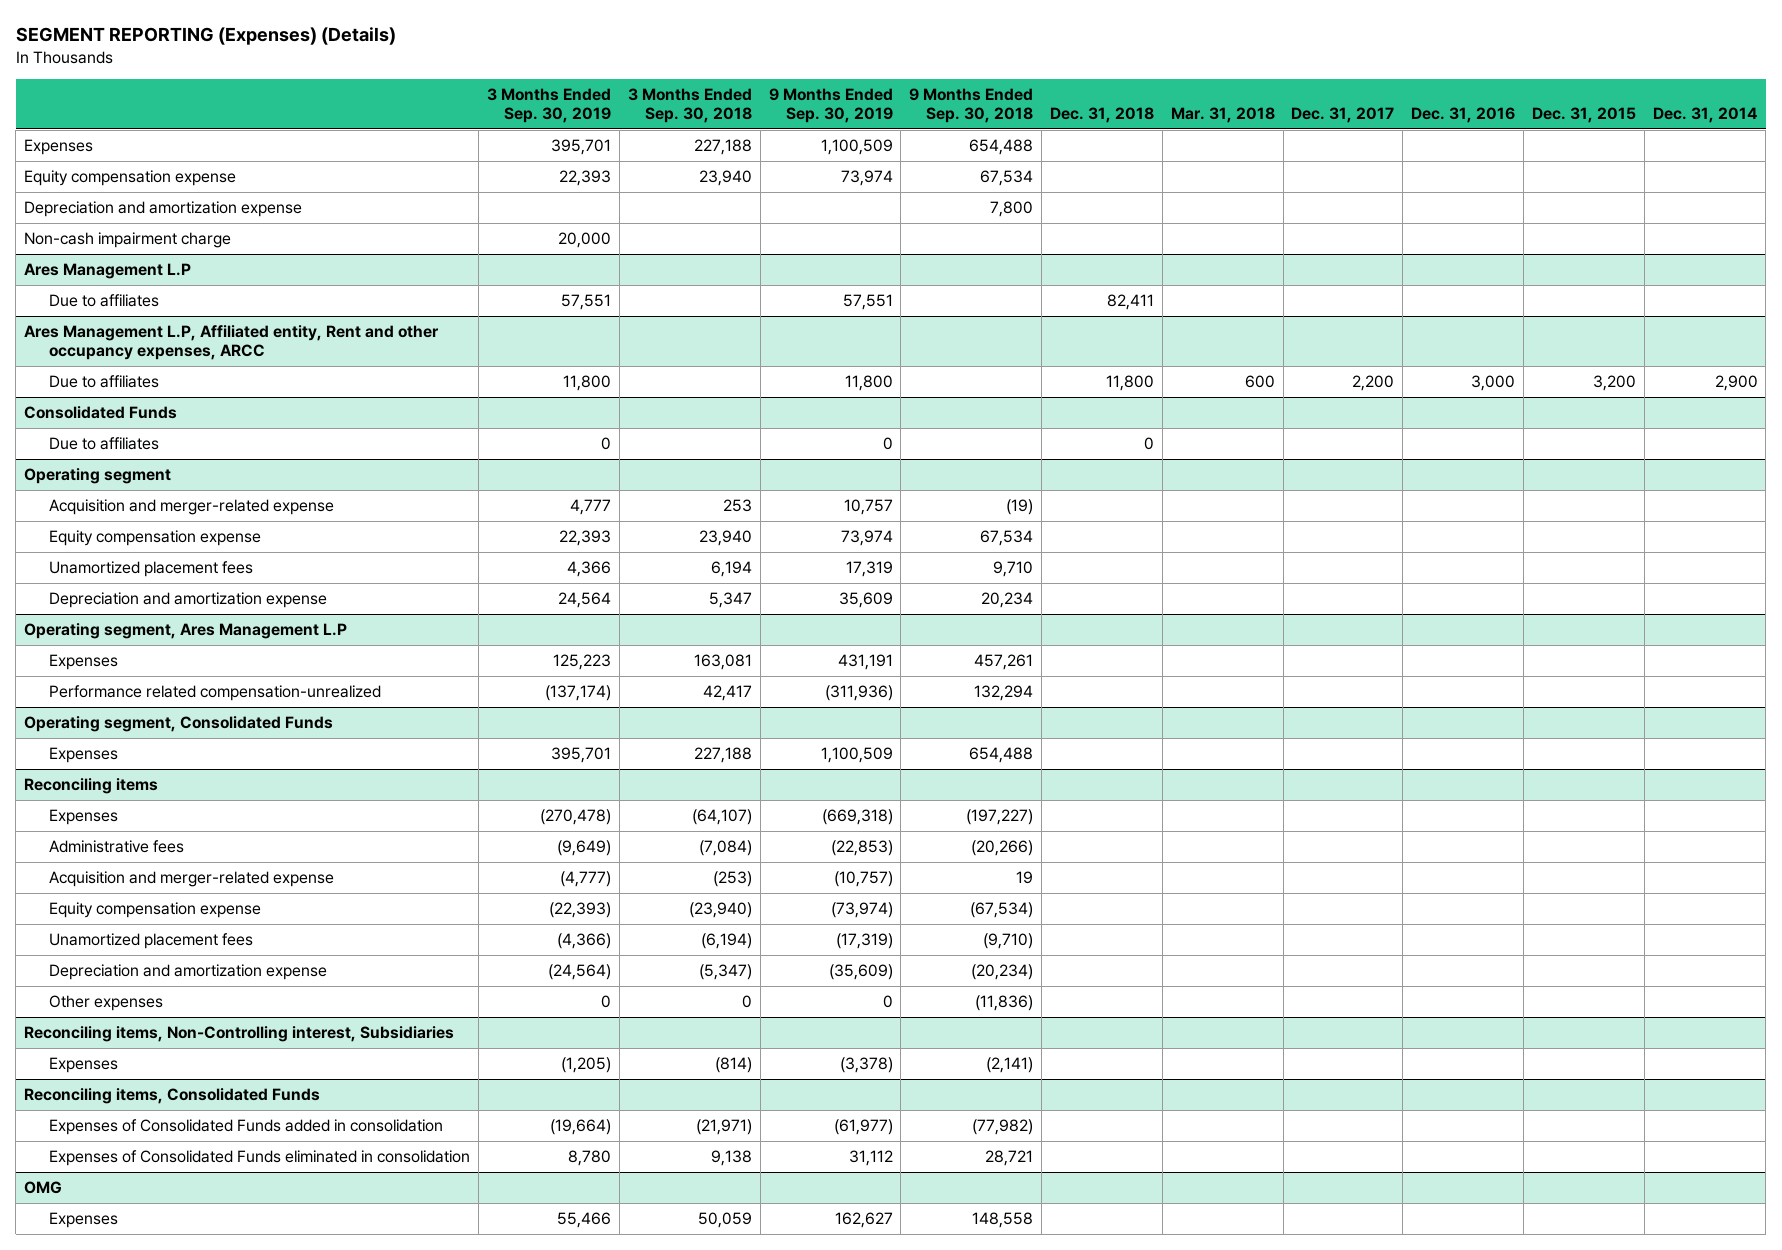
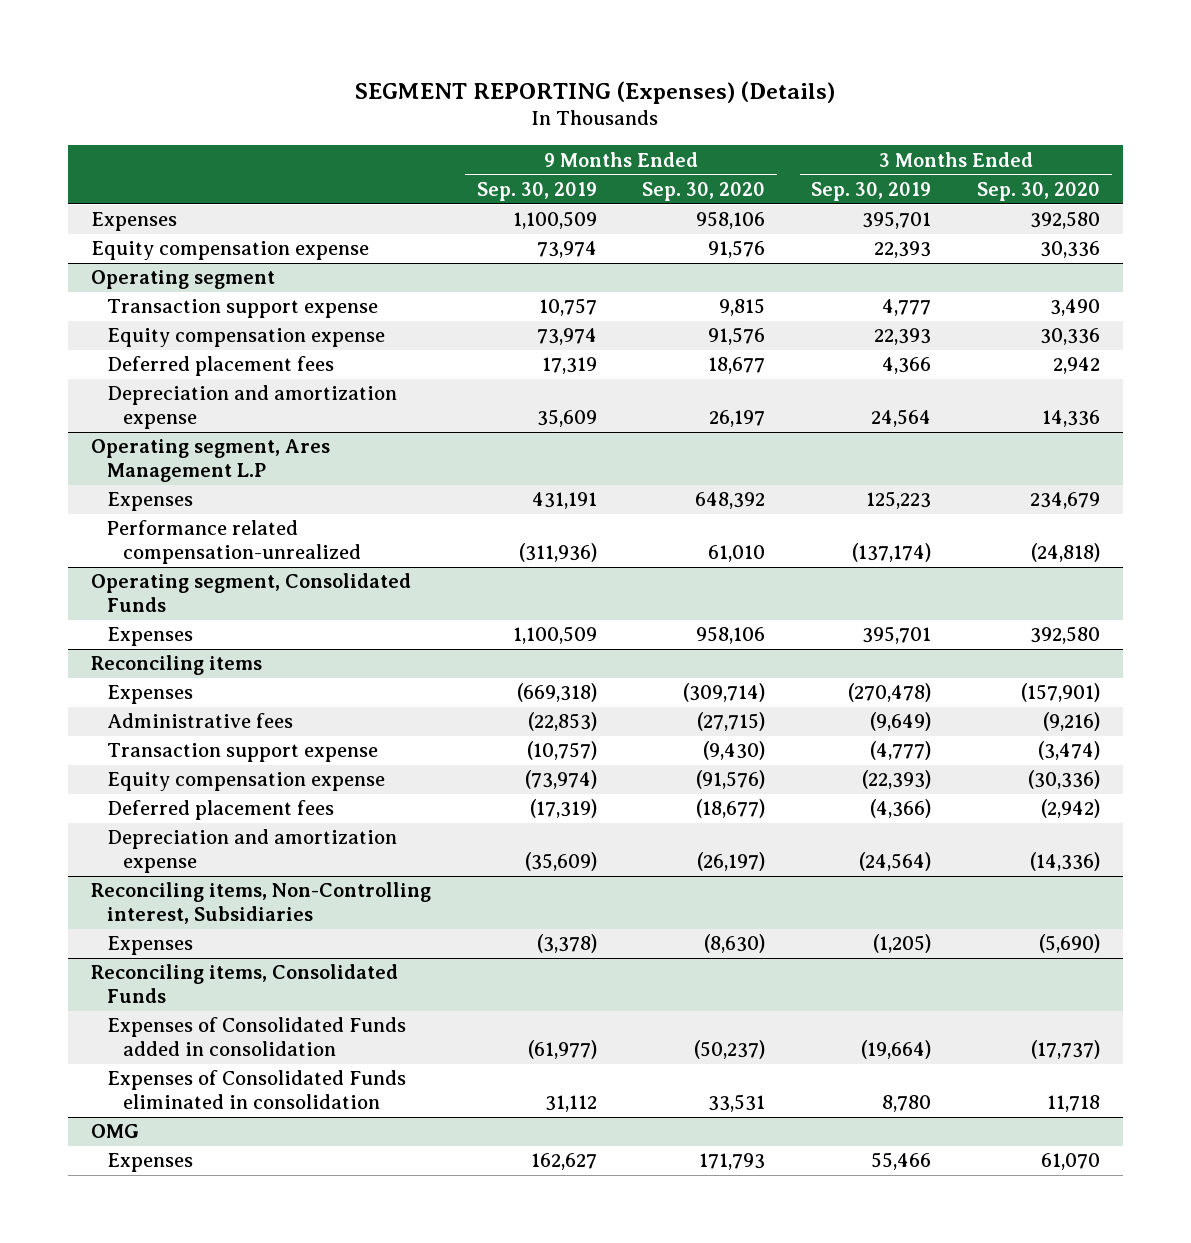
- | 3 Months Ended Sep. 30, 2019 | 3 Months Ended Sep. 30, 2018 | 9 Months Ended Sep. 30, 2019 | 9 Months Ended Sep. 30, 2018 | Dec. 31, 2018 | Mar. 31, 2018 | Dec. 31, 2017 | Dec. 31, 2016 | Dec. 31, 2015 | Dec. 31, 2014
+ | 9 Months Ended Sep. 30, 2019 | 9 Months Ended Sep. 30, 2020 | 3 Months Ended Sep. 30, 2019 | 3 Months Ended Sep. 30, 2020
- Depreciation and amortization expense | | | | 7,800 | | | | | |
- Non-cash impairment charge | 20,000 | | | | | | | | |
- Ares Management L.P
- Due to affiliates | 57,551 | | 57,551 | | 82,411 | | | | |
- Ares Management L.P, Affiliated entity, Rent and other occupancy expenses, ARCC
- Due to affiliates | 11,800 | | 11,800 | | 11,800 | 600 | 2,200 | 3,000 | 3,200 | 2,900
- Consolidated Funds
- Due to affiliates | 0 | | 0 | | 0 | | | | |
@ Operating segment
- Acquisition and merger-related expense | 4,777 | 253 | 10,757 | (19) | | | | | |
+ Transaction support expense | 10,757 | 9,815 | 4,777 | 3,490
- Unamortized placement fees | 4,366 | 6,194 | 17,319 | 9,710 | | | | | |
+ Deferred placement fees | 17,319 | 18,677 | 4,366 | 2,942
@ Reconciling items
- Acquisition and merger-related expense | (4,777) | (253) | (10,757) | 19 | | | | | |
+ Transaction support expense | (10,757) | (9,430) | (4,777) | (3,474)
- Unamortized placement fees | (4,366) | (6,194) | (17,319) | (9,710) | | | | | |
+ Deferred placement fees | (17,319) | (18,677) | (4,366) | (2,942)
- Other expenses | 0 | 0 | 0 | (11,836) | | | | | |

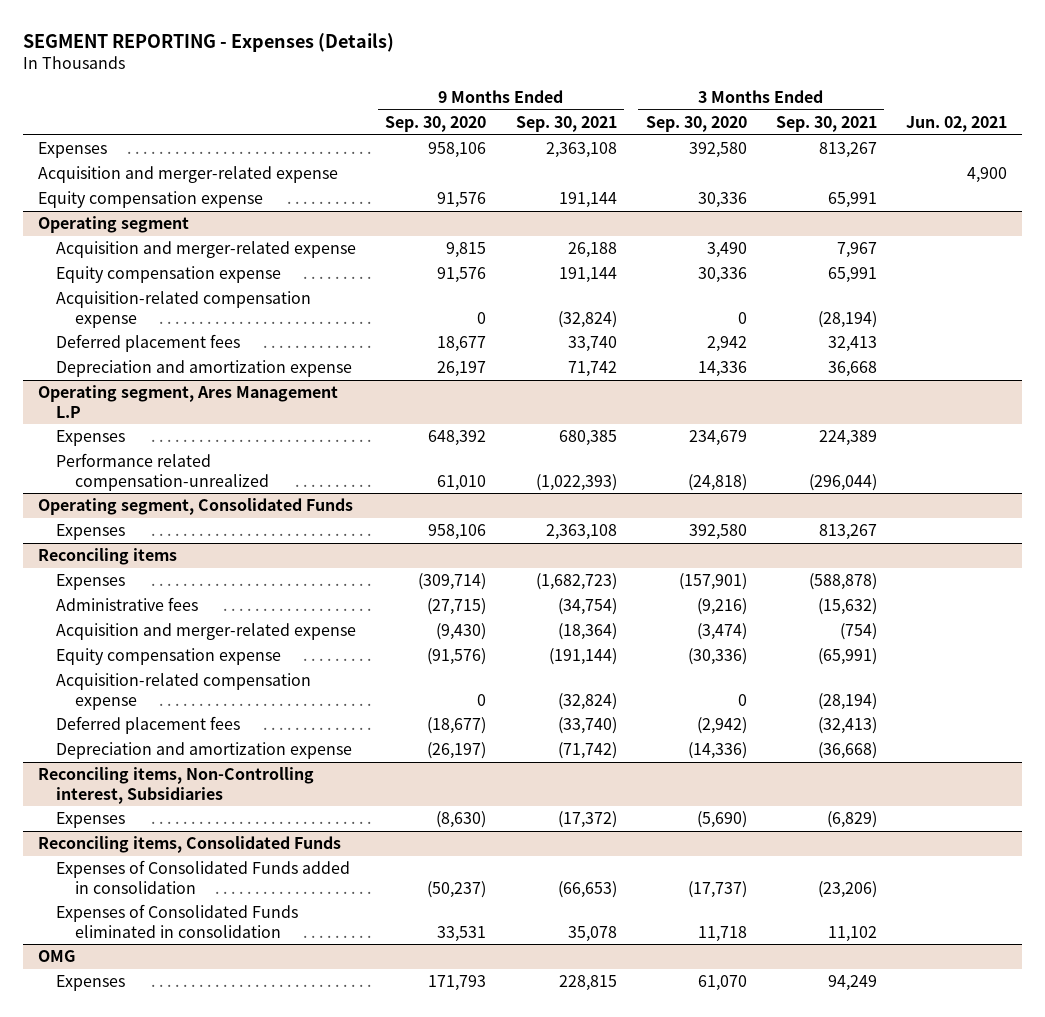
- SEGMENT REPORTING (Expenses) (Details)
+ SEGMENT REPORTING - Expenses (Details)
- | 9 Months Ended Sep. 30, 2019 | 9 Months Ended Sep. 30, 2020 | 3 Months Ended Sep. 30, 2019 | 3 Months Ended Sep. 30, 2020
+ | 9 Months Ended Sep. 30, 2020 | 9 Months Ended Sep. 30, 2021 | 3 Months Ended Sep. 30, 2020 | 3 Months Ended Sep. 30, 2021 | Jun. 02, 2021
+ Acquisition and merger-related expense | | | | | 4,900
@ Operating segment
- Transaction support expense | 10,757 | 9,815 | 4,777 | 3,490
+ Acquisition and merger-related expense | 9,815 | 26,188 | 3,490 | 7,967 |
+ Acquisition-related compensation expense | 0 | (32,824) | 0 | (28,194) |
@ Reconciling items
- Transaction support expense | (10,757) | (9,430) | (4,777) | (3,474)
+ Acquisition and merger-related expense | (9,430) | (18,364) | (3,474) | (754) |
+ Acquisition-related compensation expense | 0 | (32,824) | 0 | (28,194) |

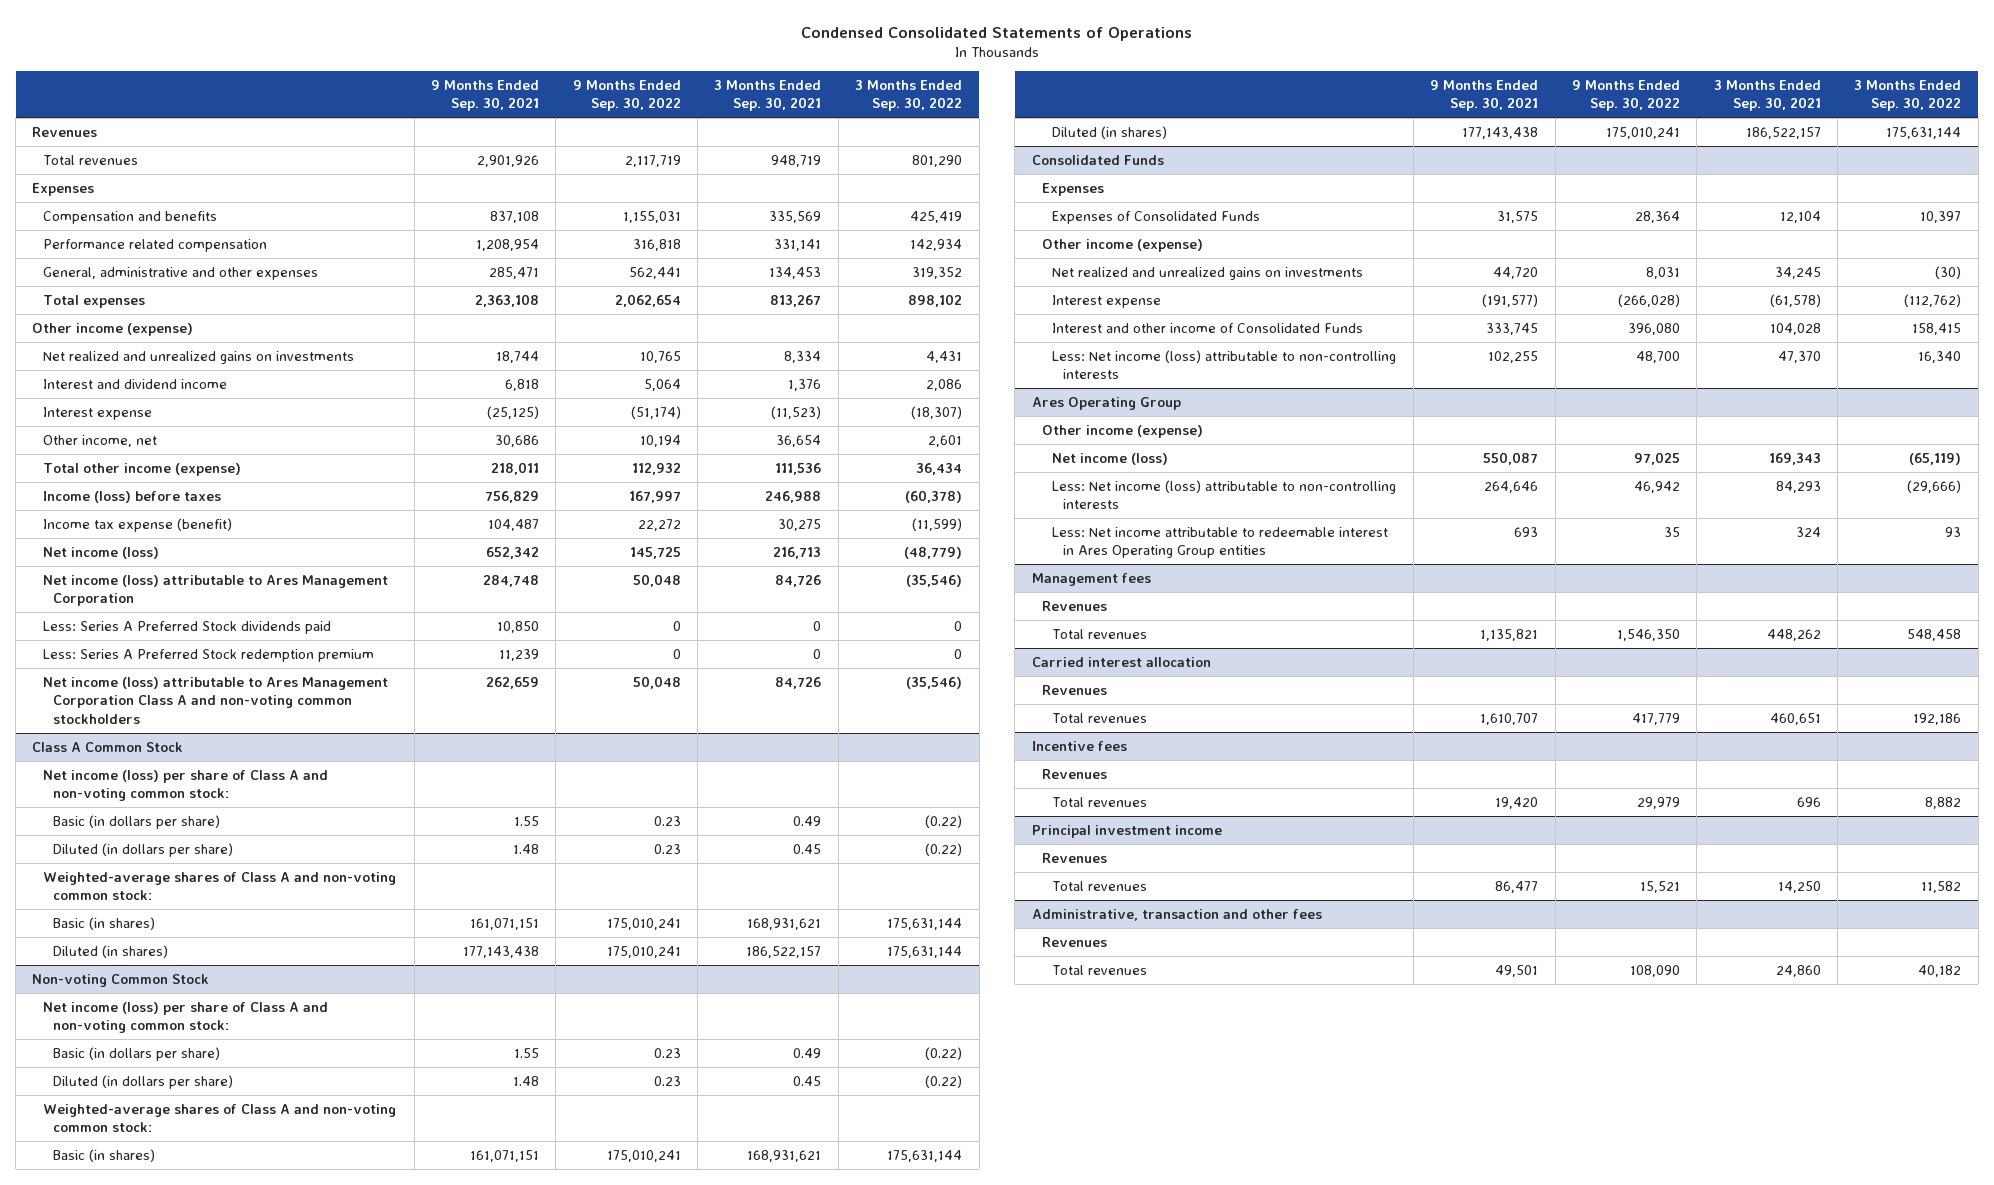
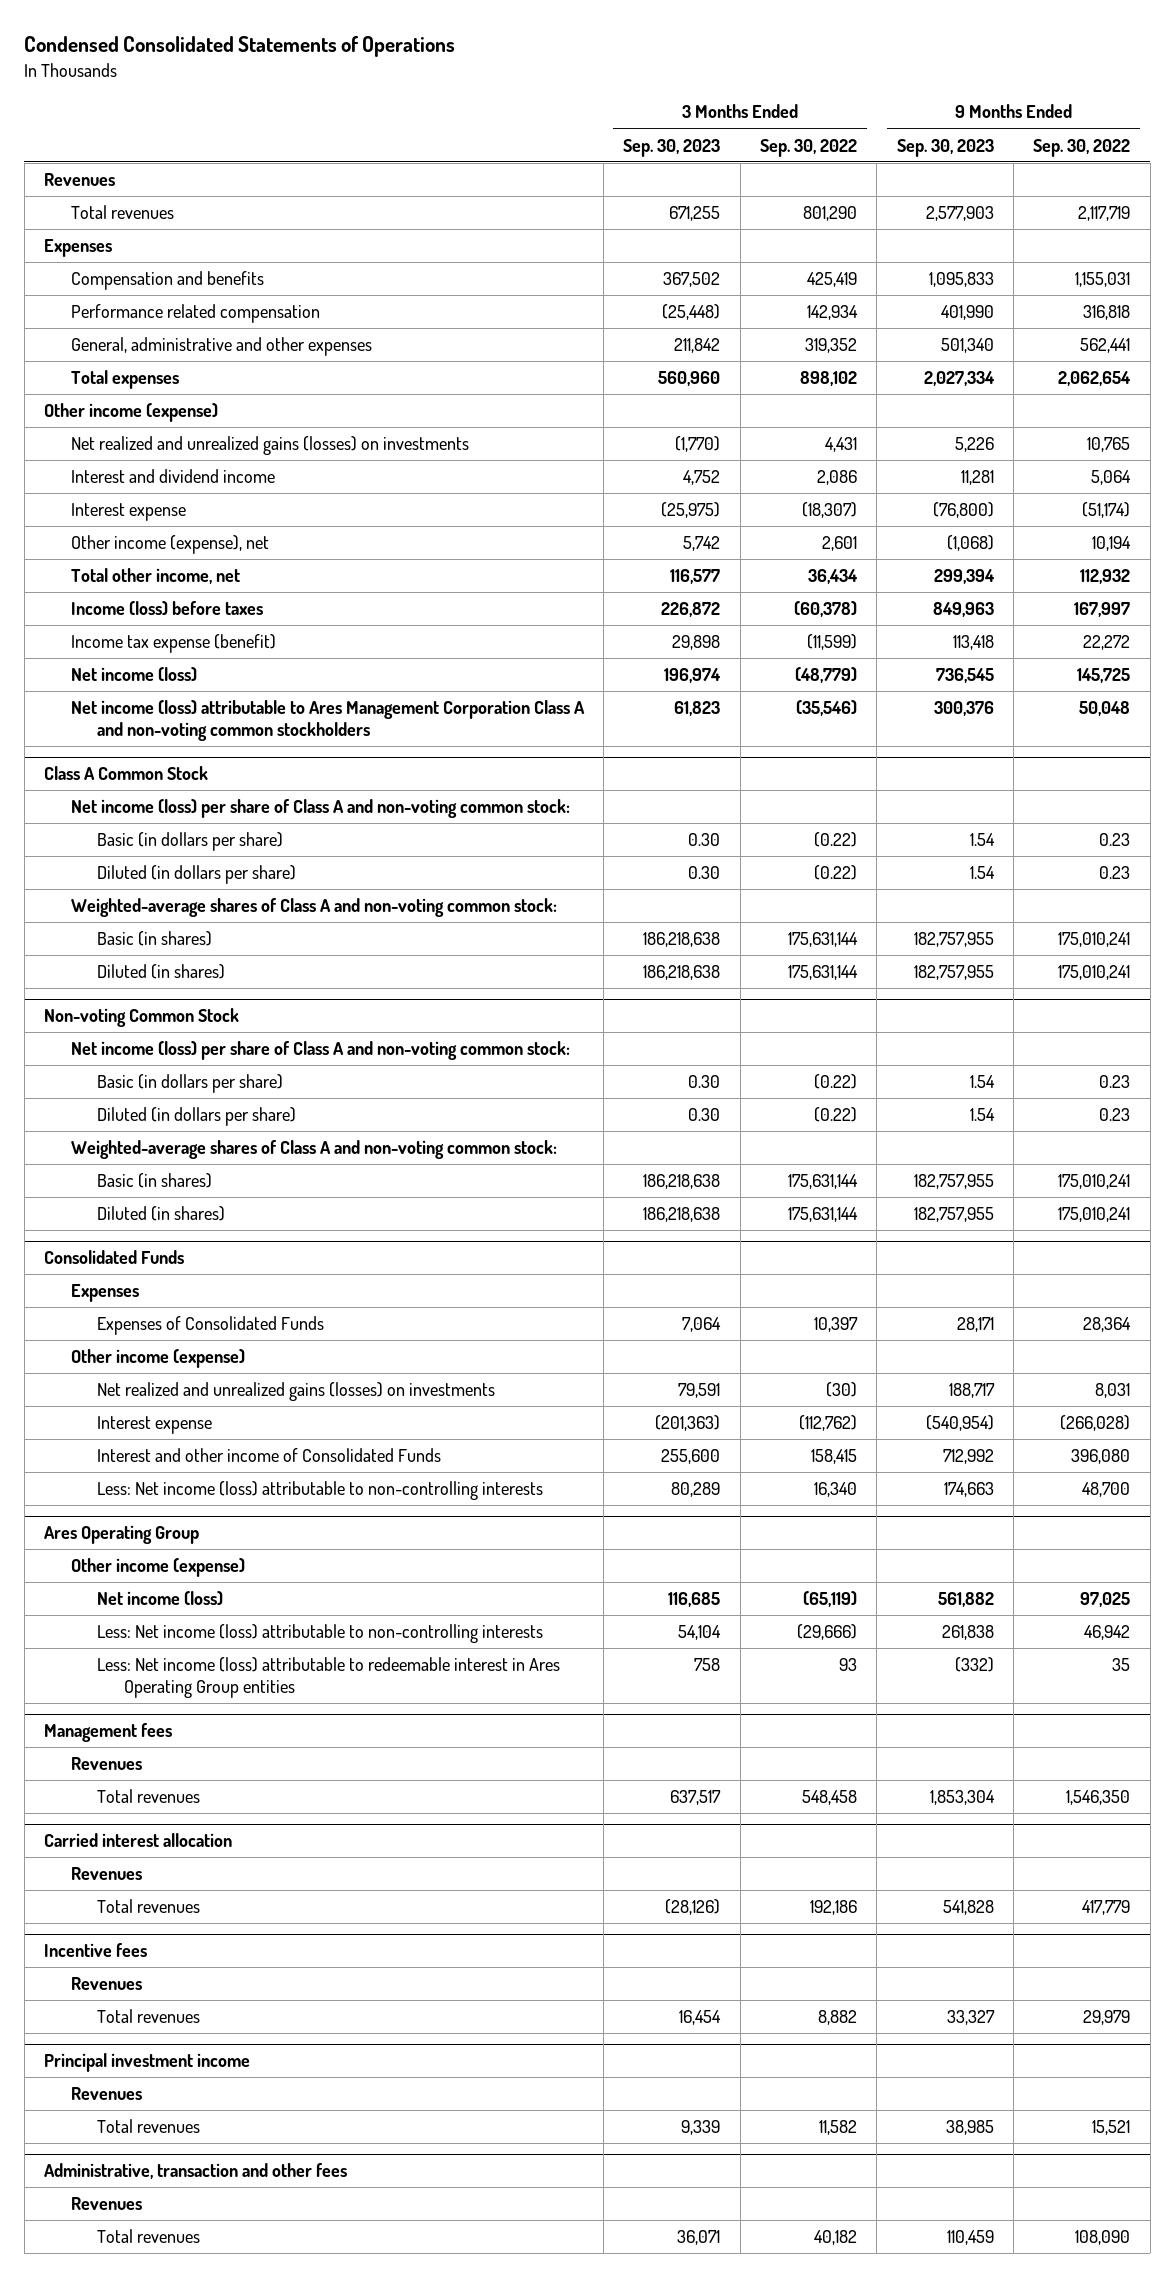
- | 9 Months Ended Sep. 30, 2021 | 9 Months Ended Sep. 30, 2022 | 3 Months Ended Sep. 30, 2021 | 3 Months Ended Sep. 30, 2022
+ | 3 Months Ended Sep. 30, 2023 | 3 Months Ended Sep. 30, 2022 | 9 Months Ended Sep. 30, 2023 | 9 Months Ended Sep. 30, 2022
- Net realized and unrealized gains on investments | 18,744 | 10,765 | 8,334 | 4,431
+ Net realized and unrealized gains (losses) on investments | (1,770) | 4,431 | 5,226 | 10,765
- Other income, net | 30,686 | 10,194 | 36,654 | 2,601
- Total other income (expense) | 218,011 | 112,932 | 111,536 | 36,434
+ Other income (expense), net | 5,742 | 2,601 | (1,068) | 10,194
+ Total other income, net | 116,577 | 36,434 | 299,394 | 112,932
- Net income (loss) attributable to Ares Management Corporation | 284,748 | 50,048 | 84,726 | (35,546)
- Less: Series A Preferred Stock dividends paid | 10,850 | 0 | 0 | 0
- Less: Series A Preferred Stock redemption premium | 11,239 | 0 | 0 | 0
@ Consolidated Funds
- Net realized and unrealized gains on investments | 44,720 | 8,031 | 34,245 | (30)
+ Net realized and unrealized gains (losses) on investments | 79,591 | (30) | 188,717 | 8,031
@ Ares Operating Group
- Less: Net income attributable to redeemable interest in Ares Operating Group entities | 693 | 35 | 324 | 93
+ Less: Net income (loss) attributable to redeemable interest in Ares Operating Group entities | 758 | 93 | (332) | 35

